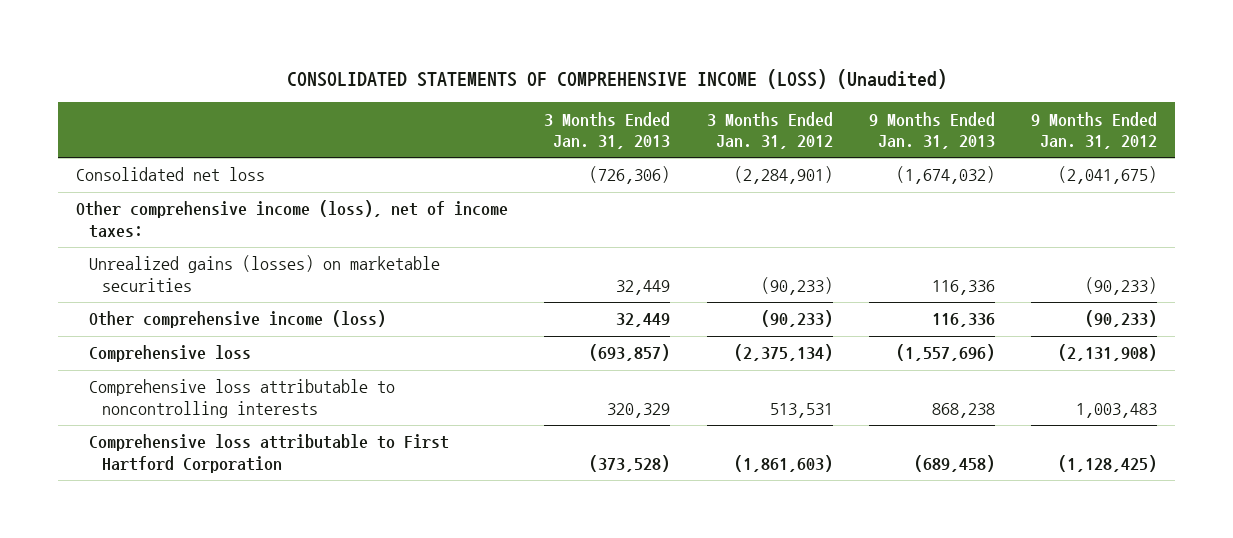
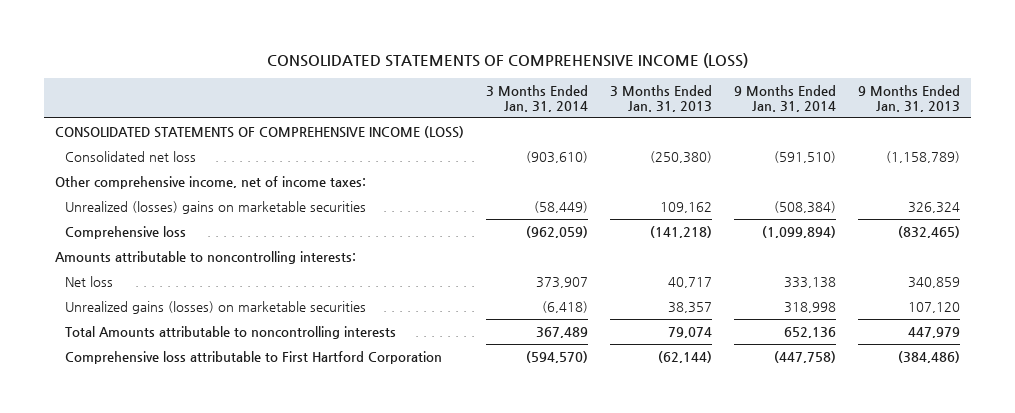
- CONSOLIDATED STATEMENTS OF COMPREHENSIVE INCOME (LOSS) (Unaudited)
+ CONSOLIDATED STATEMENTS OF COMPREHENSIVE INCOME (LOSS)
- | 3 Months Ended Jan. 31, 2013 | 3 Months Ended Jan. 31, 2012 | 9 Months Ended Jan. 31, 2013 | 9 Months Ended Jan. 31, 2012
+ | 3 Months Ended Jan. 31, 2014 | 3 Months Ended Jan. 31, 2013 | 9 Months Ended Jan. 31, 2014 | 9 Months Ended Jan. 31, 2013
- Consolidated net loss | (726,306) | (2,284,901) | (1,674,032) | (2,041,675)
- Other comprehensive income (loss), net of income taxes:
- Unrealized gains (losses) on marketable securities | 32,449 | (90,233) | 116,336 | (90,233)
- Other comprehensive income (loss) | 32,449 | (90,233) | 116,336 | (90,233)
- Comprehensive loss | (693,857) | (2,375,134) | (1,557,696) | (2,131,908)
- Comprehensive loss attributable to noncontrolling interests | 320,329 | 513,531 | 868,238 | 1,003,483
- Comprehensive loss attributable to First Hartford Corporation | (373,528) | (1,861,603) | (689,458) | (1,128,425)
+ CONSOLIDATED STATEMENTS OF COMPREHENSIVE INCOME (LOSS)
+ Consolidated net loss | (903,610) | (250,380) | (591,510) | (1,158,789)
+ Other comprehensive income, net of income taxes:
+ Unrealized (losses) gains on marketable securities | (58,449) | 109,162 | (508,384) | 326,324
+ Comprehensive loss | (962,059) | (141,218) | (1,099,894) | (832,465)
+ Amounts attributable to noncontrolling interests:
+ Net loss | 373,907 | 40,717 | 333,138 | 340,859
+ Unrealized gains (losses) on marketable securities | (6,418) | 38,357 | 318,998 | 107,120
+ Total Amounts attributable to noncontrolling interests | 367,489 | 79,074 | 652,136 | 447,979
+ Comprehensive loss attributable to First Hartford Corporation | (594,570) | (62,144) | (447,758) | (384,486)

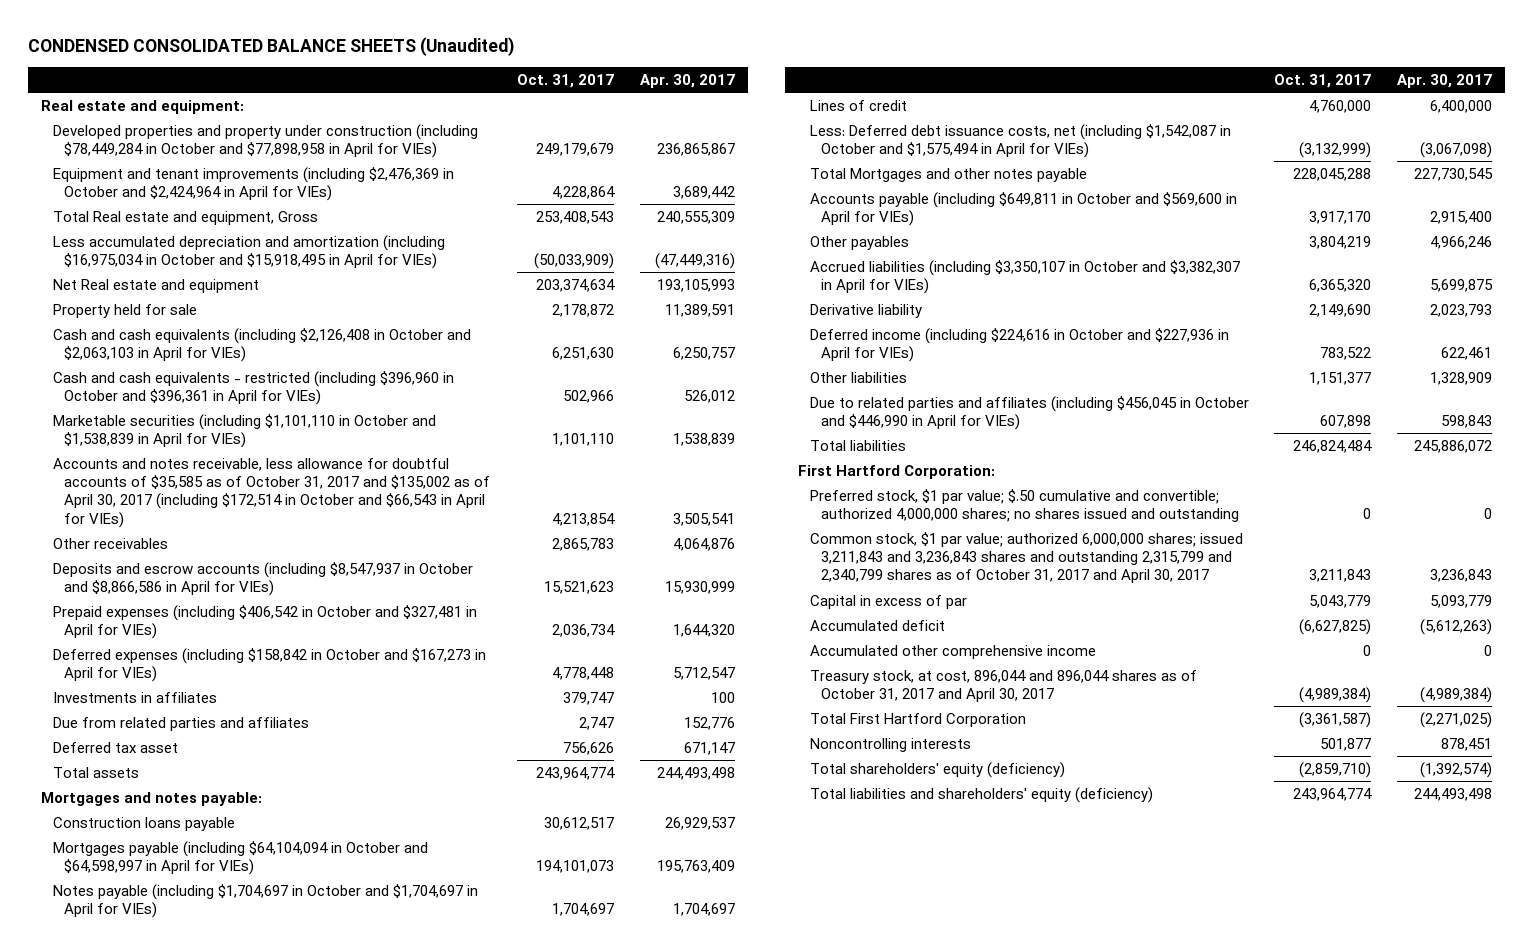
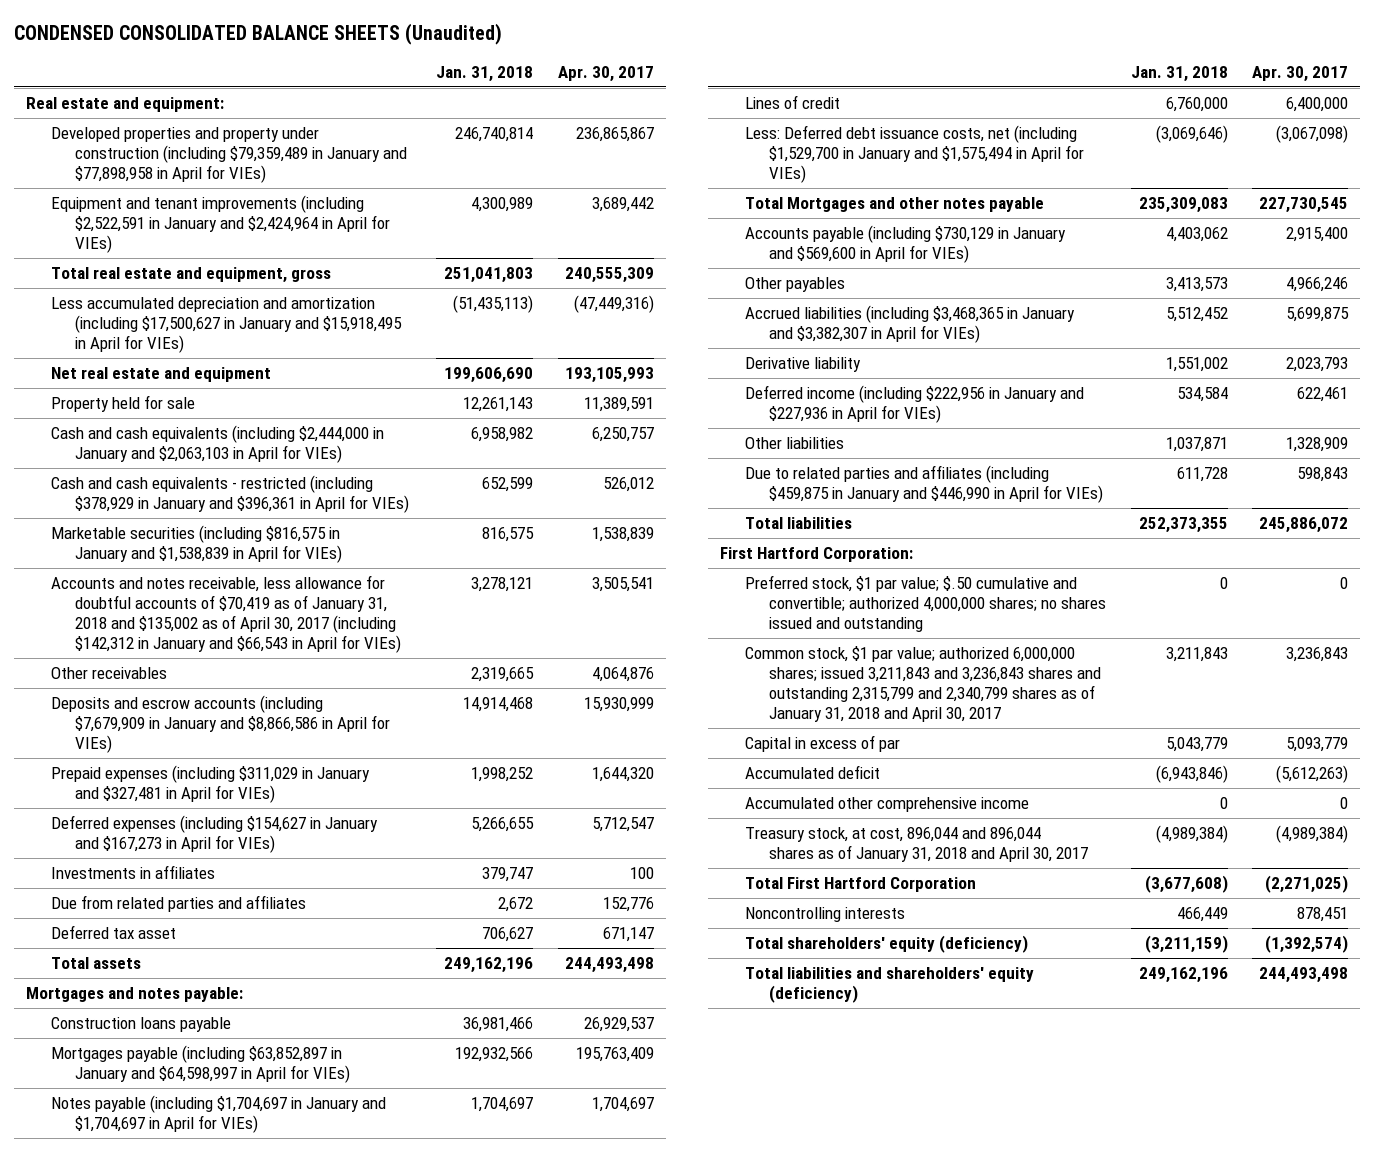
- | Oct. 31, 2017 | Apr. 30, 2017
+ | Jan. 31, 2018 | Apr. 30, 2017
- Developed properties and property under construction (including $78,449,284 in October and $77,898,958 in April for VIEs) | 249,179,679 | 236,865,867
- Equipment and tenant improvements (including $2,476,369 in October and $2,424,964 in April for VIEs) | 4,228,864 | 3,689,442
- Total Real estate and equipment, Gross | 253,408,543 | 240,555,309
- Less accumulated depreciation and amortization (including $16,975,034 in October and $15,918,495 in April for VIEs) | (50,033,909) | (47,449,316)
- Net Real estate and equipment | 203,374,634 | 193,105,993
+ Developed properties and property under construction (including $79,359,489 in January and $77,898,958 in April for VIEs) | 246,740,814 | 236,865,867
+ Equipment and tenant improvements (including $2,522,591 in January and $2,424,964 in April for VIEs) | 4,300,989 | 3,689,442
+ Total real estate and equipment, gross | 251,041,803 | 240,555,309
+ Less accumulated depreciation and amortization (including $17,500,627 in January and $15,918,495 in April for VIEs) | (51,435,113) | (47,449,316)
+ Net real estate and equipment | 199,606,690 | 193,105,993
- Cash and cash equivalents (including $2,126,408 in October and $2,063,103 in April for VIEs) | 6,251,630 | 6,250,757
- Cash and cash equivalents - restricted (including $396,960 in October and $396,361 in April for VIEs) | 502,966 | 526,012
- Marketable securities (including $1,101,110 in October and $1,538,839 in April for VIEs) | 1,101,110 | 1,538,839
- Accounts and notes receivable, less allowance for doubtful accounts of $35,585 as of October 31, 2017 and $135,002 as of April 30, 2017 (including $172,514 in October and $66,543 in April for VIEs) | 4,213,854 | 3,505,541
+ Cash and cash equivalents (including $2,444,000 in January and $2,063,103 in April for VIEs) | 6,958,982 | 6,250,757
+ Cash and cash equivalents - restricted (including $378,929 in January and $396,361 in April for VIEs) | 652,599 | 526,012
+ Marketable securities (including $816,575 in January and $1,538,839 in April for VIEs) | 816,575 | 1,538,839
+ Accounts and notes receivable, less allowance for doubtful accounts of $70,419 as of January 31, 2018 and $135,002 as of April 30, 2017 (including $142,312 in January and $66,543 in April for VIEs) | 3,278,121 | 3,505,541
- Deposits and escrow accounts (including $8,547,937 in October and $8,866,586 in April for VIEs) | 15,521,623 | 15,930,999
- Prepaid expenses (including $406,542 in October and $327,481 in April for VIEs) | 2,036,734 | 1,644,320
- Deferred expenses (including $158,842 in October and $167,273 in April for VIEs) | 4,778,448 | 5,712,547
+ Deposits and escrow accounts (including $7,679,909 in January and $8,866,586 in April for VIEs) | 14,914,468 | 15,930,999
+ Prepaid expenses (including $311,029 in January and $327,481 in April for VIEs) | 1,998,252 | 1,644,320
+ Deferred expenses (including $154,627 in January and $167,273 in April for VIEs) | 5,266,655 | 5,712,547
- Mortgages payable (including $64,104,094 in October and $64,598,997 in April for VIEs) | 194,101,073 | 195,763,409
- Notes payable (including $1,704,697 in October and $1,704,697 in April for VIEs) | 1,704,697 | 1,704,697
+ Mortgages payable (including $63,852,897 in January and $64,598,997 in April for VIEs) | 192,932,566 | 195,763,409
+ Notes payable (including $1,704,697 in January and $1,704,697 in April for VIEs) | 1,704,697 | 1,704,697
- Less: Deferred debt issuance costs, net (including $1,542,087 in October and $1,575,494 in April for VIEs) | (3,132,999) | (3,067,098)
+ Less: Deferred debt issuance costs, net (including $1,529,700 in January and $1,575,494 in April for VIEs) | (3,069,646) | (3,067,098)
- Accounts payable (including $649,811 in October and $569,600 in April for VIEs) | 3,917,170 | 2,915,400
+ Accounts payable (including $730,129 in January and $569,600 in April for VIEs) | 4,403,062 | 2,915,400
- Accrued liabilities (including $3,350,107 in October and $3,382,307 in April for VIEs) | 6,365,320 | 5,699,875
+ Accrued liabilities (including $3,468,365 in January and $3,382,307 in April for VIEs) | 5,512,452 | 5,699,875
- Deferred income (including $224,616 in October and $227,936 in April for VIEs) | 783,522 | 622,461
+ Deferred income (including $222,956 in January and $227,936 in April for VIEs) | 534,584 | 622,461
- Due to related parties and affiliates (including $456,045 in October and $446,990 in April for VIEs) | 607,898 | 598,843
+ Due to related parties and affiliates (including $459,875 in January and $446,990 in April for VIEs) | 611,728 | 598,843
- Common stock, $1 par value; authorized 6,000,000 shares; issued 3,211,843 and 3,236,843 shares and outstanding 2,315,799 and 2,340,799 shares as of October 31, 2017 and April 30, 2017 | 3,211,843 | 3,236,843
+ Common stock, $1 par value; authorized 6,000,000 shares; issued 3,211,843 and 3,236,843 shares and outstanding 2,315,799 and 2,340,799 shares as of January 31, 2018 and April 30, 2017 | 3,211,843 | 3,236,843
- Treasury stock, at cost, 896,044 and 896,044 shares as of October 31, 2017 and April 30, 2017 | (4,989,384) | (4,989,384)
+ Treasury stock, at cost, 896,044 and 896,044 shares as of January 31, 2018 and April 30, 2017 | (4,989,384) | (4,989,384)

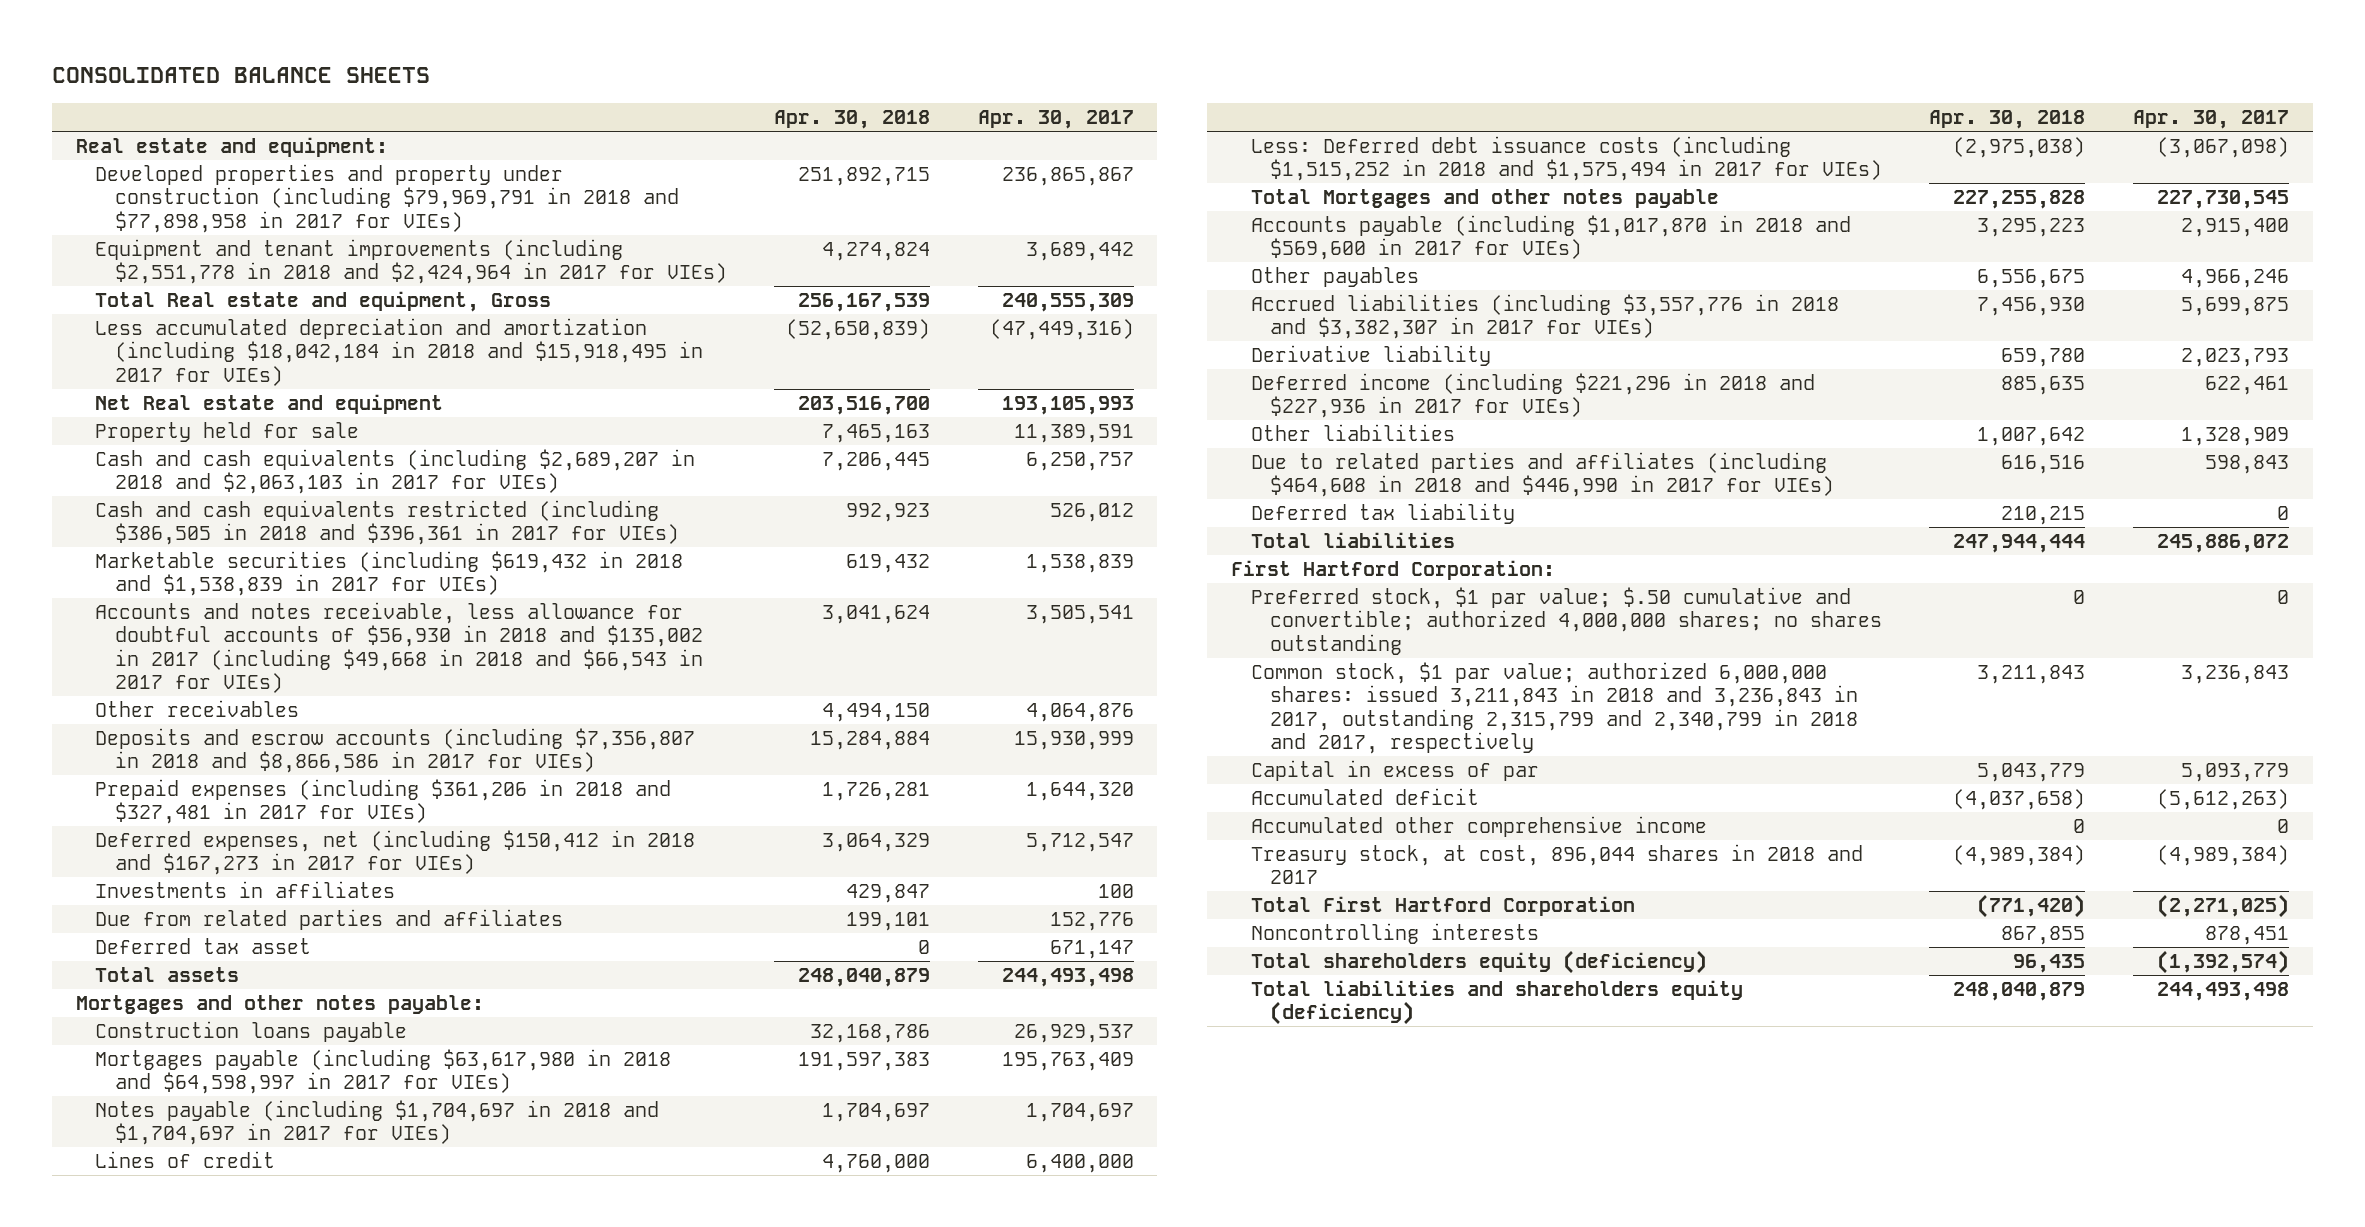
- CONDENSED CONSOLIDATED BALANCE SHEETS (Unaudited)
+ CONSOLIDATED BALANCE SHEETS
- | Jan. 31, 2018 | Apr. 30, 2017
+ | Apr. 30, 2018 | Apr. 30, 2017
- Developed properties and property under construction (including $79,359,489 in January and $77,898,958 in April for VIEs) | 246,740,814 | 236,865,867
- Equipment and tenant improvements (including $2,522,591 in January and $2,424,964 in April for VIEs) | 4,300,989 | 3,689,442
- Total real estate and equipment, gross | 251,041,803 | 240,555,309
- Less accumulated depreciation and amortization (including $17,500,627 in January and $15,918,495 in April for VIEs) | (51,435,113) | (47,449,316)
- Net real estate and equipment | 199,606,690 | 193,105,993
+ Developed properties and property under construction (including $79,969,791 in 2018 and $77,898,958 in 2017 for VIEs) | 251,892,715 | 236,865,867
+ Equipment and tenant improvements (including $2,551,778 in 2018 and $2,424,964 in 2017 for VIEs) | 4,274,824 | 3,689,442
+ Total Real estate and equipment, Gross | 256,167,539 | 240,555,309
+ Less accumulated depreciation and amortization (including $18,042,184 in 2018 and $15,918,495 in 2017 for VIEs) | (52,650,839) | (47,449,316)
+ Net Real estate and equipment | 203,516,700 | 193,105,993
- Cash and cash equivalents (including $2,444,000 in January and $2,063,103 in April for VIEs) | 6,958,982 | 6,250,757
- Cash and cash equivalents - restricted (including $378,929 in January and $396,361 in April for VIEs) | 652,599 | 526,012
- Marketable securities (including $816,575 in January and $1,538,839 in April for VIEs) | 816,575 | 1,538,839
- Accounts and notes receivable, less allowance for doubtful accounts of $70,419 as of January 31, 2018 and $135,002 as of April 30, 2017 (including $142,312 in January and $66,543 in April for VIEs) | 3,278,121 | 3,505,541
+ Cash and cash equivalents (including $2,689,207 in 2018 and $2,063,103 in 2017 for VIEs) | 7,206,445 | 6,250,757
+ Cash and cash equivalents restricted (including $386,505 in 2018 and $396,361 in 2017 for VIEs) | 992,923 | 526,012
+ Marketable securities (including $619,432 in 2018 and $1,538,839 in 2017 for VIEs) | 619,432 | 1,538,839
+ Accounts and notes receivable, less allowance for doubtful accounts of $56,930 in 2018 and $135,002 in 2017 (including $49,668 in 2018 and $66,543 in 2017 for VIEs) | 3,041,624 | 3,505,541
- Deposits and escrow accounts (including $7,679,909 in January and $8,866,586 in April for VIEs) | 14,914,468 | 15,930,999
- Prepaid expenses (including $311,029 in January and $327,481 in April for VIEs) | 1,998,252 | 1,644,320
- Deferred expenses (including $154,627 in January and $167,273 in April for VIEs) | 5,266,655 | 5,712,547
+ Deposits and escrow accounts (including $7,356,807 in 2018 and $8,866,586 in 2017 for VIEs) | 15,284,884 | 15,930,999
+ Prepaid expenses (including $361,206 in 2018 and $327,481 in 2017 for VIEs) | 1,726,281 | 1,644,320
+ Deferred expenses, net (including $150,412 in 2018 and $167,273 in 2017 for VIEs) | 3,064,329 | 5,712,547
- Mortgages and notes payable:
+ Mortgages and other notes payable:
- Mortgages payable (including $63,852,897 in January and $64,598,997 in April for VIEs) | 192,932,566 | 195,763,409
- Notes payable (including $1,704,697 in January and $1,704,697 in April for VIEs) | 1,704,697 | 1,704,697
+ Mortgages payable (including $63,617,980 in 2018 and $64,598,997 in 2017 for VIEs) | 191,597,383 | 195,763,409
+ Notes payable (including $1,704,697 in 2018 and $1,704,697 in 2017 for VIEs) | 1,704,697 | 1,704,697
- Less: Deferred debt issuance costs, net (including $1,529,700 in January and $1,575,494 in April for VIEs) | (3,069,646) | (3,067,098)
+ Less: Deferred debt issuance costs (including $1,515,252 in 2018 and $1,575,494 in 2017 for VIEs) | (2,975,038) | (3,067,098)
- Accounts payable (including $730,129 in January and $569,600 in April for VIEs) | 4,403,062 | 2,915,400
+ Accounts payable (including $1,017,870 in 2018 and $569,600 in 2017 for VIEs) | 3,295,223 | 2,915,400
- Accrued liabilities (including $3,468,365 in January and $3,382,307 in April for VIEs) | 5,512,452 | 5,699,875
+ Accrued liabilities (including $3,557,776 in 2018 and $3,382,307 in 2017 for VIEs) | 7,456,930 | 5,699,875
- Deferred income (including $222,956 in January and $227,936 in April for VIEs) | 534,584 | 622,461
+ Deferred income (including $221,296 in 2018 and $227,936 in 2017 for VIEs) | 885,635 | 622,461
- Due to related parties and affiliates (including $459,875 in January and $446,990 in April for VIEs) | 611,728 | 598,843
+ Due to related parties and affiliates (including $464,608 in 2018 and $446,990 in 2017 for VIEs) | 616,516 | 598,843
+ Deferred tax liability | 210,215 | 0
- Preferred stock, $1 par value; $.50 cumulative and convertible; authorized 4,000,000 shares; no shares issued and outstanding | 0 | 0
- Common stock, $1 par value; authorized 6,000,000 shares; issued 3,211,843 and 3,236,843 shares and outstanding 2,315,799 and 2,340,799 shares as of January 31, 2018 and April 30, 2017 | 3,211,843 | 3,236,843
+ Preferred stock, $1 par value; $.50 cumulative and convertible; authorized 4,000,000 shares; no shares outstanding | 0 | 0
+ Common stock, $1 par value; authorized 6,000,000 shares: issued 3,211,843 in 2018 and 3,236,843 in 2017, outstanding 2,315,799 and 2,340,799 in 2018 and 2017, respectively | 3,211,843 | 3,236,843
- Treasury stock, at cost, 896,044 and 896,044 shares as of January 31, 2018 and April 30, 2017 | (4,989,384) | (4,989,384)
+ Treasury stock, at cost, 896,044 shares in 2018 and 2017 | (4,989,384) | (4,989,384)
- Total shareholders' equity (deficiency) | (3,211,159) | (1,392,574)
- Total liabilities and shareholders' equity (deficiency) | 249,162,196 | 244,493,498
+ Total shareholders equity (deficiency) | 96,435 | (1,392,574)
+ Total liabilities and shareholders equity (deficiency) | 248,040,879 | 244,493,498

